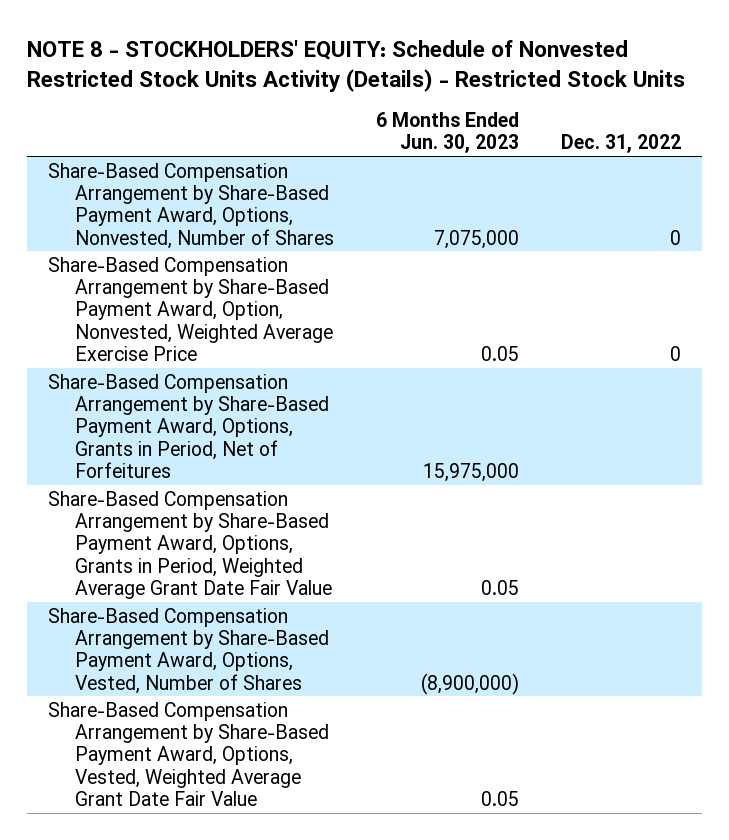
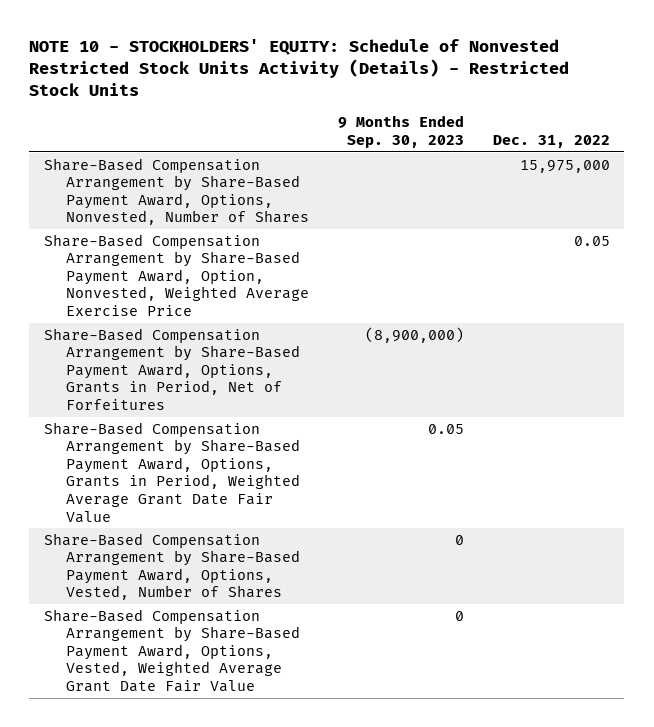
- NOTE 8 - STOCKHOLDERS' EQUITY: Schedule of Nonvested Restricted Stock Units Activity (Details) - Restricted Stock Units
+ NOTE 10 - STOCKHOLDERS' EQUITY: Schedule of Nonvested Restricted Stock Units Activity (Details) - Restricted Stock Units
- | 6 Months Ended Jun. 30, 2023 | Dec. 31, 2022
+ | 9 Months Ended Sep. 30, 2023 | Dec. 31, 2022
- Share-Based Compensation Arrangement by Share-Based Payment Award, Options, Nonvested, Number of Shares | 7,075,000 | 0
- Share-Based Compensation Arrangement by Share-Based Payment Award, Option, Nonvested, Weighted Average Exercise Price | 0.05 | 0
+ Share-Based Compensation Arrangement by Share-Based Payment Award, Options, Nonvested, Number of Shares | | 15,975,000
+ Share-Based Compensation Arrangement by Share-Based Payment Award, Option, Nonvested, Weighted Average Exercise Price | | 0.05

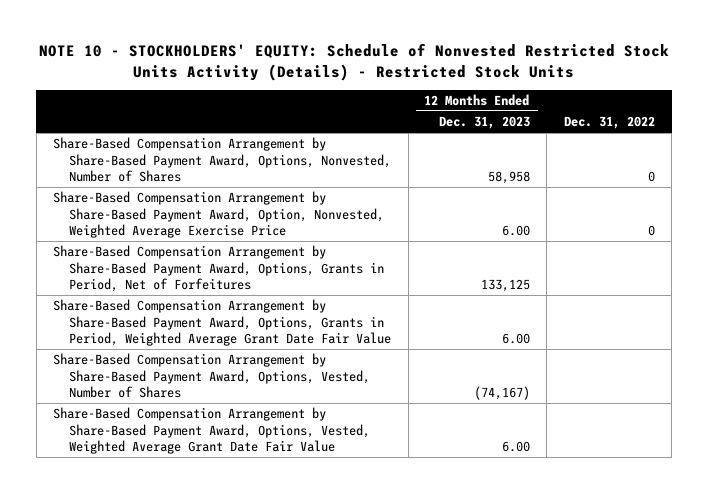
- | 9 Months Ended Sep. 30, 2023 | Dec. 31, 2022
+ | 12 Months Ended Dec. 31, 2023 | Dec. 31, 2022
- Share-Based Compensation Arrangement by Share-Based Payment Award, Options, Nonvested, Number of Shares | | 15,975,000
- Share-Based Compensation Arrangement by Share-Based Payment Award, Option, Nonvested, Weighted Average Exercise Price | | 0.05
+ Share-Based Compensation Arrangement by Share-Based Payment Award, Options, Nonvested, Number of Shares | 58,958 | 0
+ Share-Based Compensation Arrangement by Share-Based Payment Award, Option, Nonvested, Weighted Average Exercise Price | 6.00 | 0

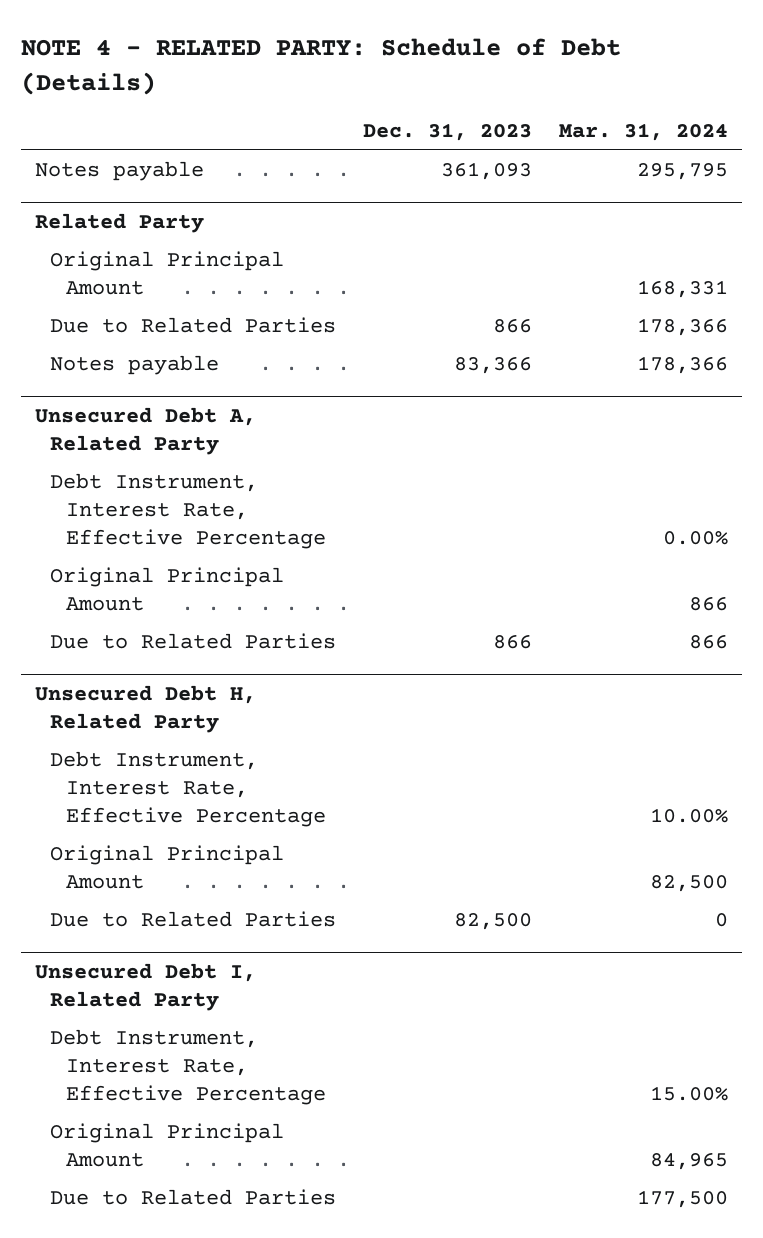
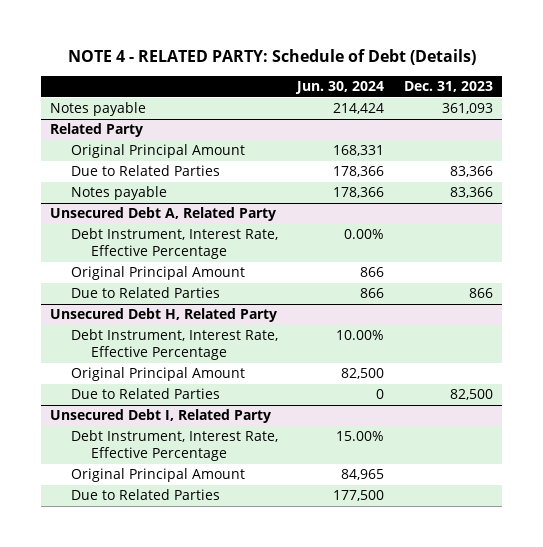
- | Dec. 31, 2023 | Mar. 31, 2024
+ | Jun. 30, 2024 | Dec. 31, 2023
@ Related Party
- Due to Related Parties | 866 | 178,366
+ Due to Related Parties | 178,366 | 83,366

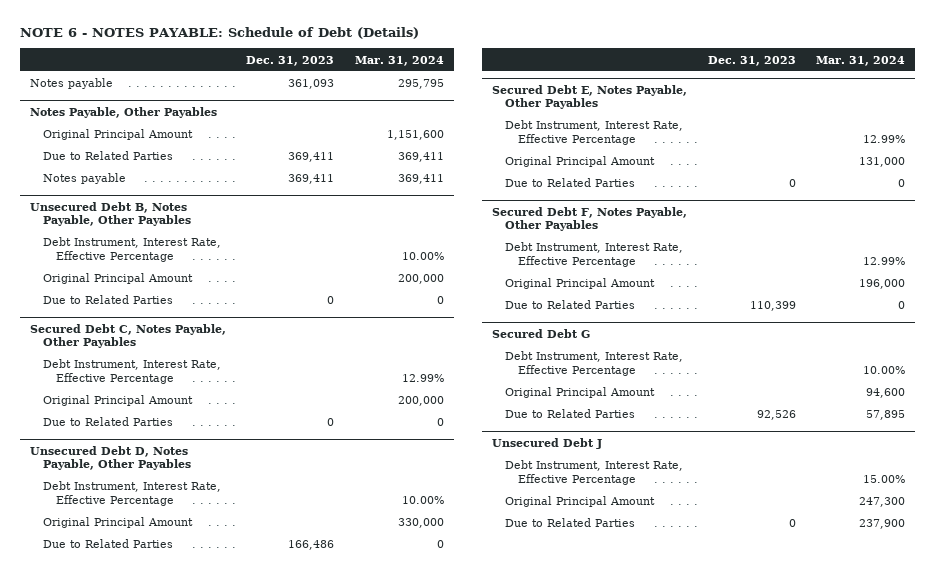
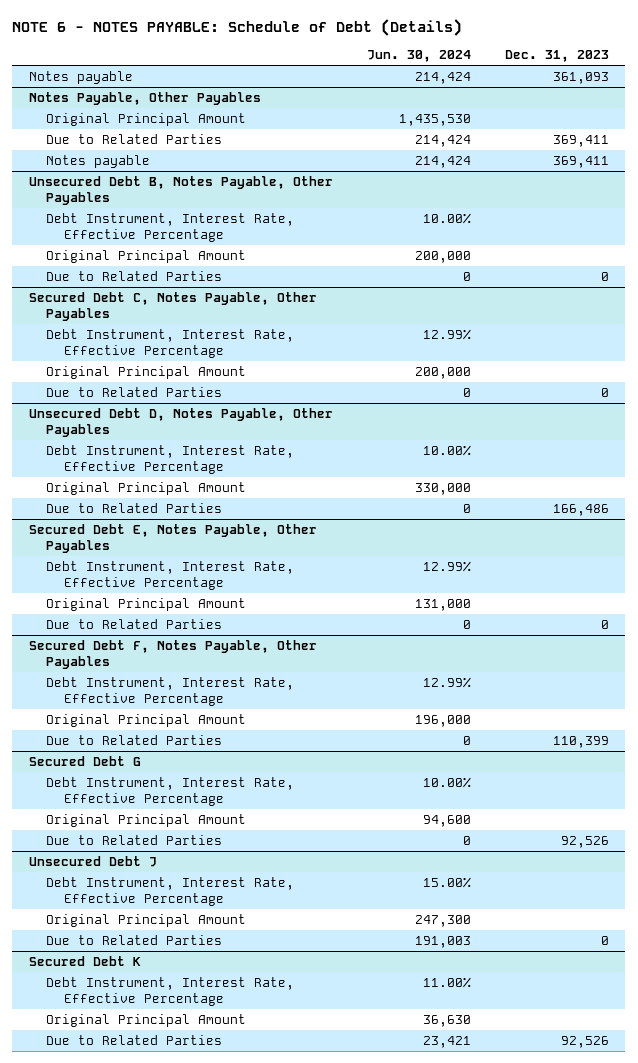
- | Dec. 31, 2023 | Mar. 31, 2024
+ | Jun. 30, 2024 | Dec. 31, 2023
+ Secured Debt K
+ Debt Instrument, Interest Rate, Effective Percentage | 11.00% |
+ Original Principal Amount | 36,630 |
+ Due to Related Parties | 23,421 | 92,526

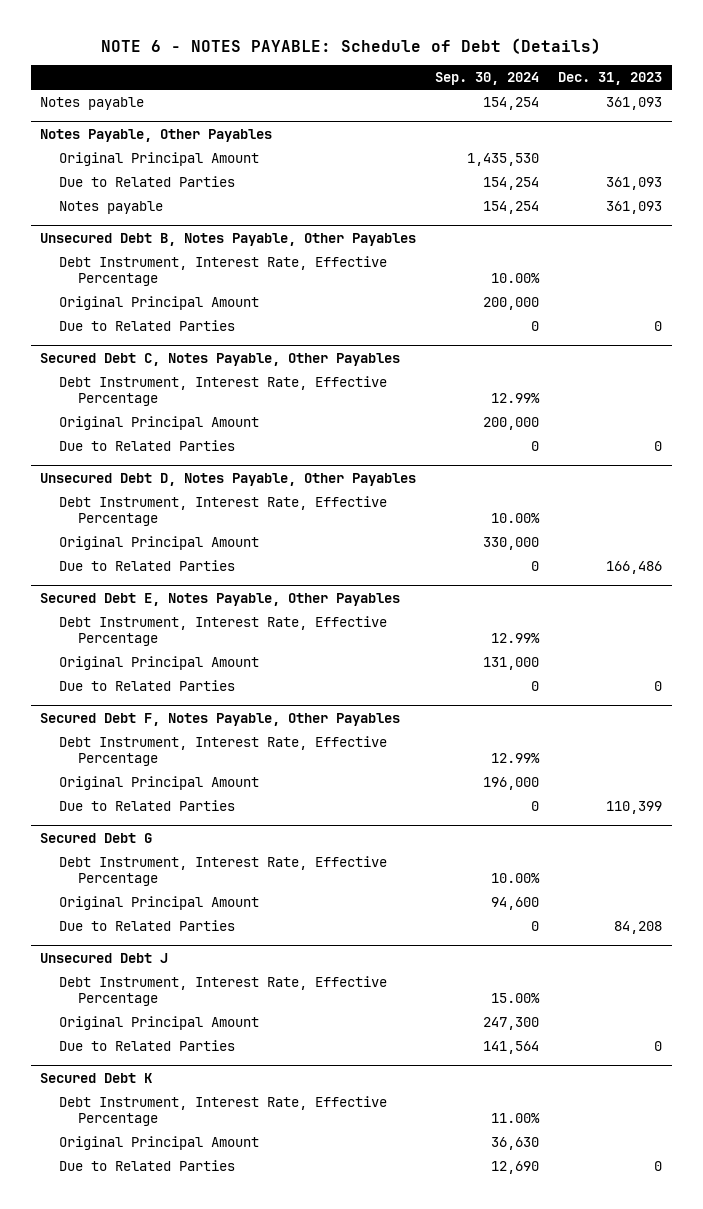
- | Jun. 30, 2024 | Dec. 31, 2023
+ | Sep. 30, 2024 | Dec. 31, 2023
@ Notes Payable, Other Payables
- Due to Related Parties | 214,424 | 369,411
- Notes payable | 214,424 | 369,411
+ Due to Related Parties | 154,254 | 361,093
+ Notes payable | 154,254 | 361,093
@ Secured Debt G
- Due to Related Parties | 0 | 92,526
+ Due to Related Parties | 0 | 84,208
@ Secured Debt K
- Due to Related Parties | 23,421 | 92,526
+ Due to Related Parties | 12,690 | 0

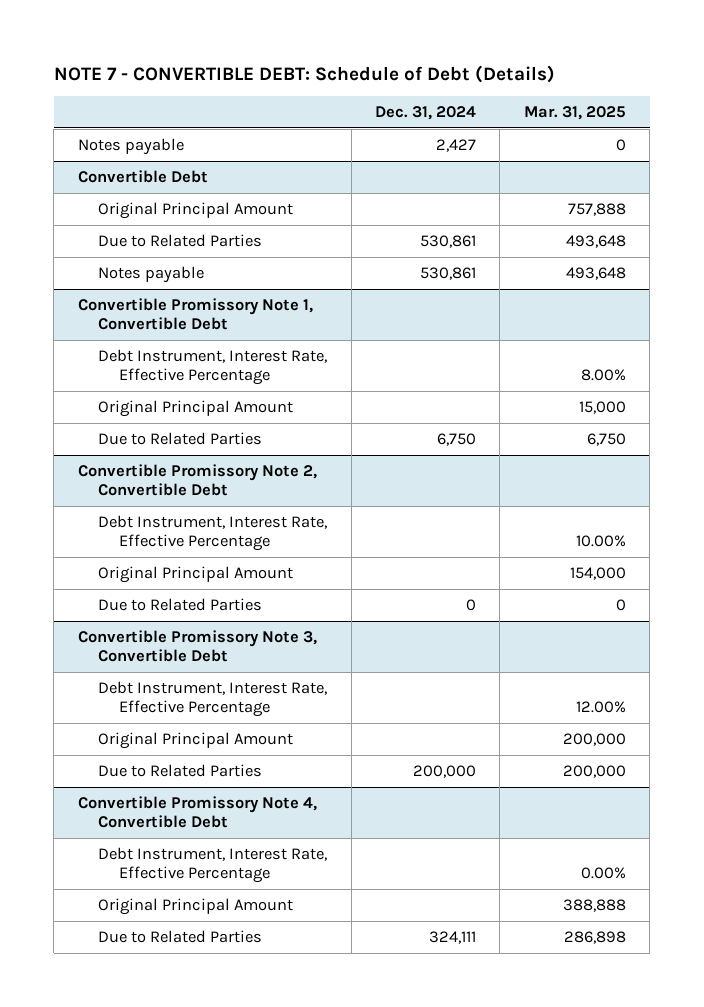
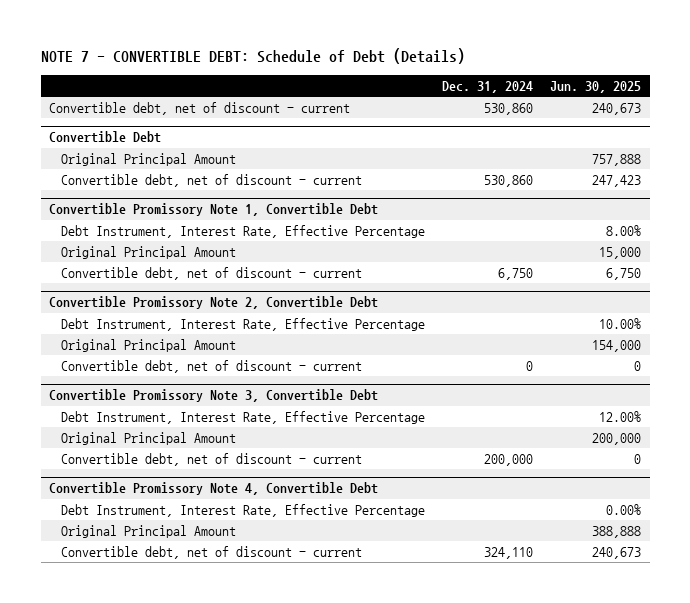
- | Dec. 31, 2024 | Mar. 31, 2025
+ | Dec. 31, 2024 | Jun. 30, 2025
- Notes payable | 2,427 | 0
+ Convertible debt, net of discount - current | 530,860 | 240,673
@ Convertible Debt
- Due to Related Parties | 530,861 | 493,648
- Notes payable | 530,861 | 493,648
+ Convertible debt, net of discount - current | 530,860 | 247,423
@ Convertible Promissory Note 1, Convertible Debt
- Due to Related Parties | 6,750 | 6,750
+ Convertible debt, net of discount - current | 6,750 | 6,750
@ Convertible Promissory Note 2, Convertible Debt
- Due to Related Parties | 0 | 0
+ Convertible debt, net of discount - current | 0 | 0
@ Convertible Promissory Note 3, Convertible Debt
- Due to Related Parties | 200,000 | 200,000
+ Convertible debt, net of discount - current | 200,000 | 0
@ Convertible Promissory Note 4, Convertible Debt
- Due to Related Parties | 324,111 | 286,898
+ Convertible debt, net of discount - current | 324,110 | 240,673

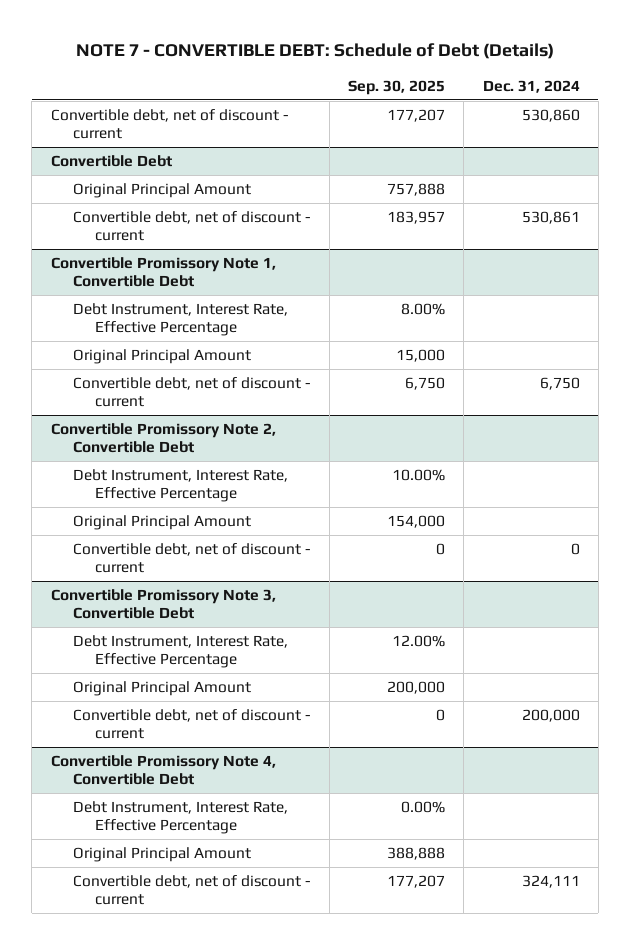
- | Dec. 31, 2024 | Jun. 30, 2025
+ | Sep. 30, 2025 | Dec. 31, 2024
@ Convertible Debt
- Convertible debt, net of discount - current | 530,860 | 247,423
+ Convertible debt, net of discount - current | 183,957 | 530,861
@ Convertible Promissory Note 4, Convertible Debt
- Convertible debt, net of discount - current | 324,110 | 240,673
+ Convertible debt, net of discount - current | 177,207 | 324,111

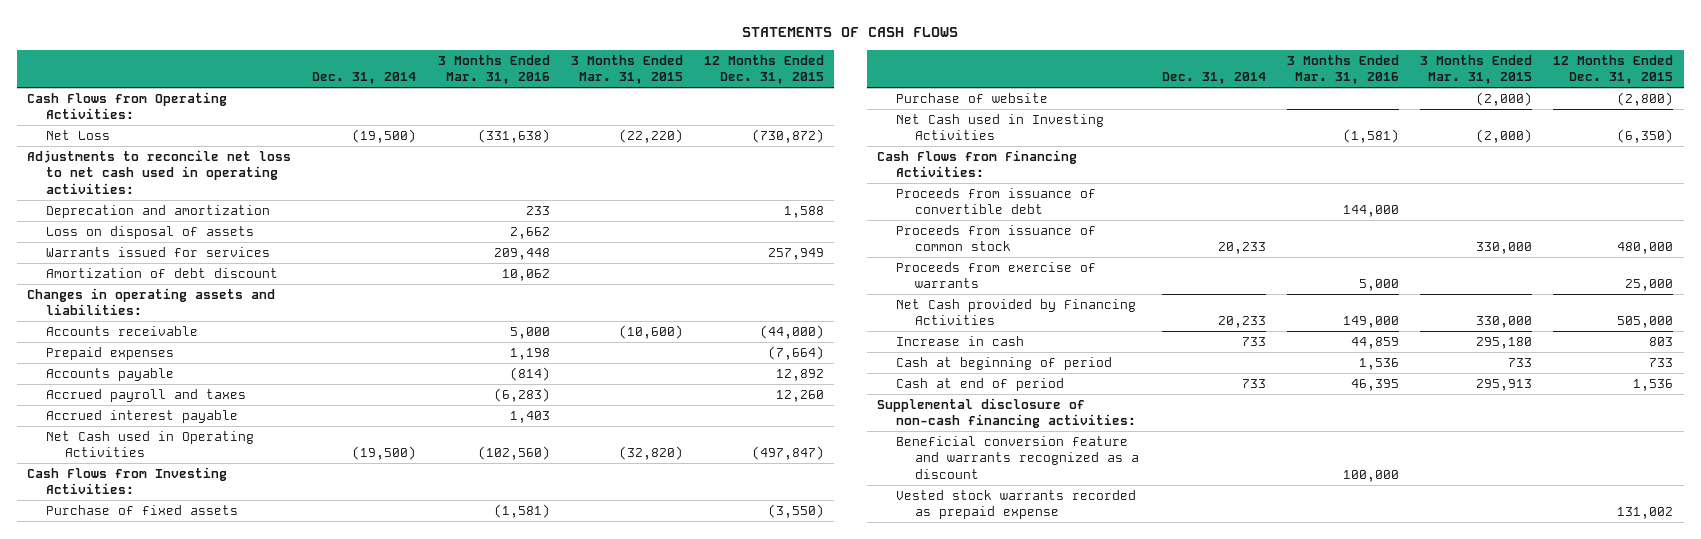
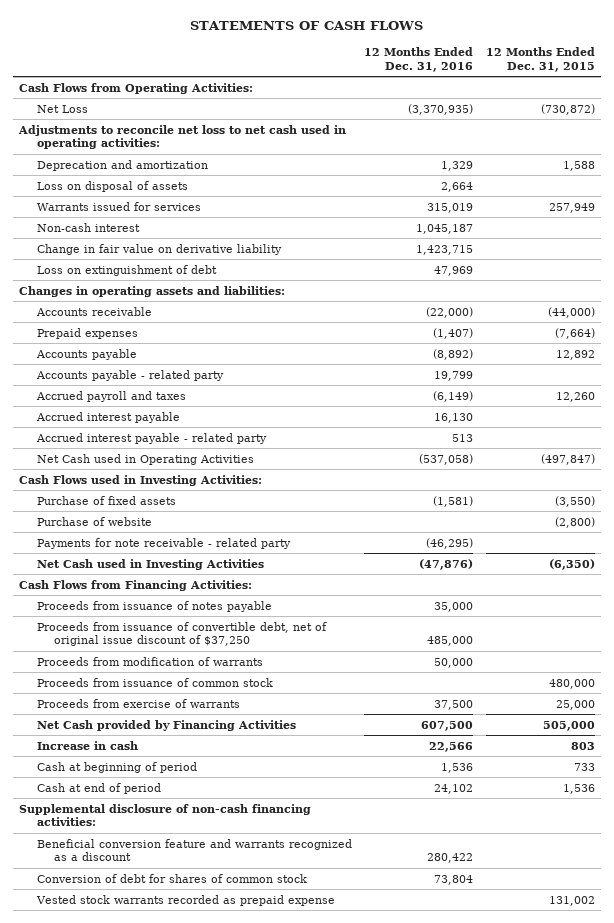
- | Dec. 31, 2014 | 3 Months Ended Mar. 31, 2016 | 3 Months Ended Mar. 31, 2015 | 12 Months Ended Dec. 31, 2015
+ | 12 Months Ended Dec. 31, 2016 | 12 Months Ended Dec. 31, 2015
- Amortization of debt discount | | 10,062 | |
+ Non-cash interest | 1,045,187 |
+ Change in fair value on derivative liability | 1,423,715 |
+ Loss on extinguishment of debt | 47,969 |
+ Accounts payable - related party | 19,799 |
+ Accrued interest payable - related party | 513 |
- Cash Flows from Investing Activities:
+ Cash Flows used in Investing Activities:
+ Payments for note receivable - related party | (46,295) |
- Proceeds from issuance of convertible debt | | 144,000 | |
+ Proceeds from issuance of notes payable | 35,000 |
+ Proceeds from issuance of convertible debt, net of original issue discount of $37,250 | 485,000 |
+ Proceeds from modification of warrants | 50,000 |
+ Conversion of debt for shares of common stock | 73,804 |

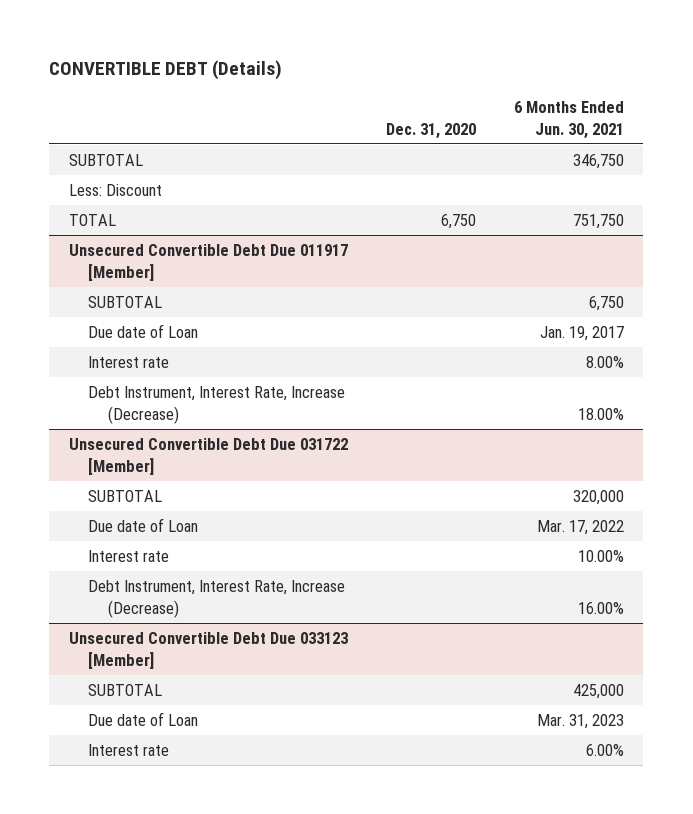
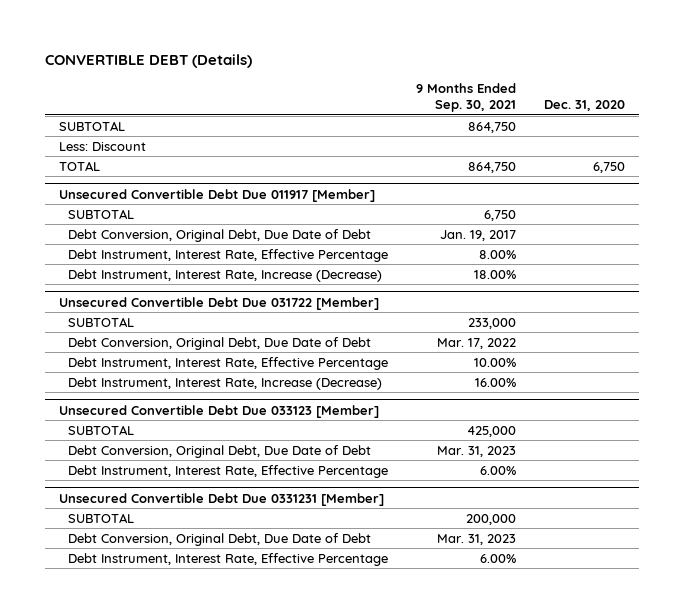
- | Dec. 31, 2020 | 6 Months Ended Jun. 30, 2021
+ | 9 Months Ended Sep. 30, 2021 | Dec. 31, 2020
@ Unsecured Convertible Debt Due 011917 [Member]
- Due date of Loan | | Jan. 19, 2017
- Interest rate | | 8.00%
+ Debt Conversion, Original Debt, Due Date of Debt | Jan. 19, 2017 |
+ Debt Instrument, Interest Rate, Effective Percentage | 8.00% |
@ Unsecured Convertible Debt Due 031722 [Member]
- Due date of Loan | | Mar. 17, 2022
- Interest rate | | 10.00%
+ Debt Conversion, Original Debt, Due Date of Debt | Mar. 17, 2022 |
+ Debt Instrument, Interest Rate, Effective Percentage | 10.00% |
@ Unsecured Convertible Debt Due 033123 [Member]
- Due date of Loan | | Mar. 31, 2023
- Interest rate | | 6.00%
+ Debt Conversion, Original Debt, Due Date of Debt | Mar. 31, 2023 |
+ Debt Instrument, Interest Rate, Effective Percentage | 6.00% |
+ Unsecured Convertible Debt Due 0331231 [Member]
+ SUBTOTAL | 200,000 |
+ Debt Conversion, Original Debt, Due Date of Debt | Mar. 31, 2023 |
+ Debt Instrument, Interest Rate, Effective Percentage | 6.00% |

